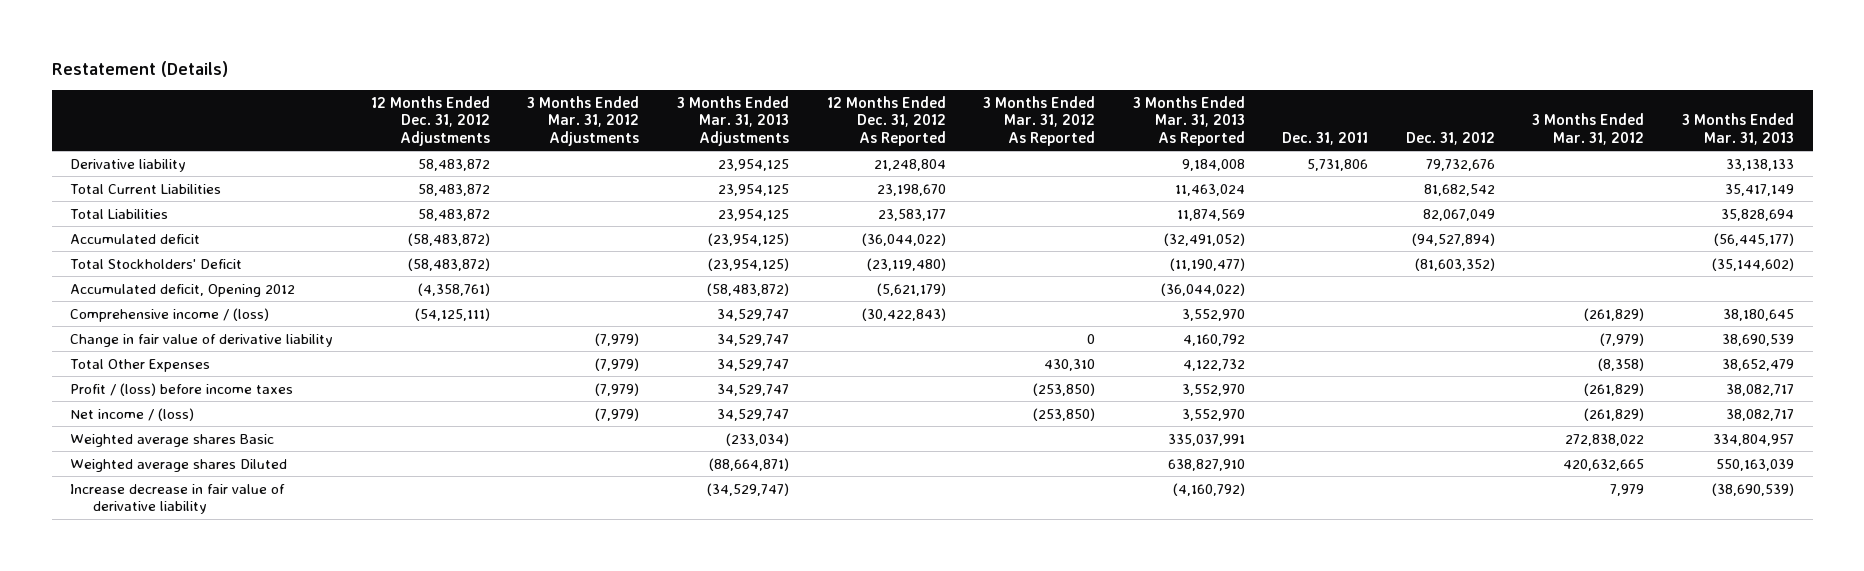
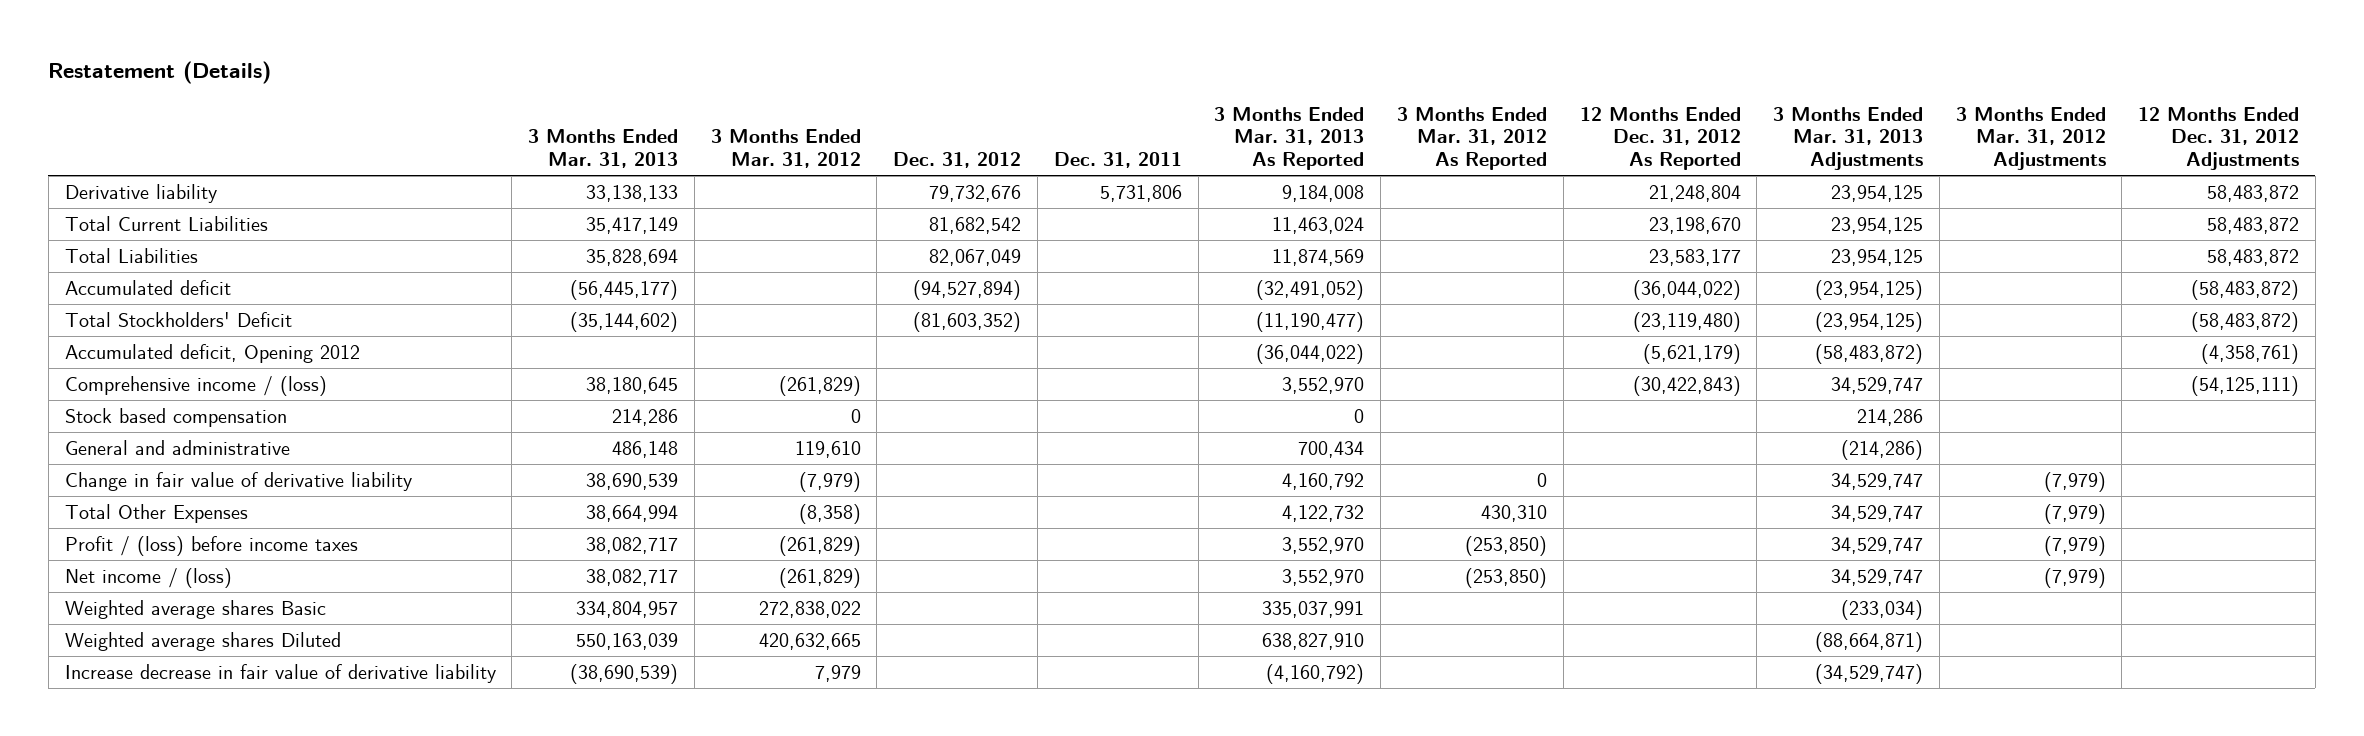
- | 12 Months Ended Dec. 31, 2012 Adjustments | 3 Months Ended Mar. 31, 2012 Adjustments | 3 Months Ended Mar. 31, 2013 Adjustments | 12 Months Ended Dec. 31, 2012 As Reported | 3 Months Ended Mar. 31, 2012 As Reported | 3 Months Ended Mar. 31, 2013 As Reported | Dec. 31, 2011 | Dec. 31, 2012 | 3 Months Ended Mar. 31, 2012 | 3 Months Ended Mar. 31, 2013
+ | 3 Months Ended Mar. 31, 2013 | 3 Months Ended Mar. 31, 2012 | Dec. 31, 2012 | Dec. 31, 2011 | 3 Months Ended Mar. 31, 2013 As Reported | 3 Months Ended Mar. 31, 2012 As Reported | 12 Months Ended Dec. 31, 2012 As Reported | 3 Months Ended Mar. 31, 2013 Adjustments | 3 Months Ended Mar. 31, 2012 Adjustments | 12 Months Ended Dec. 31, 2012 Adjustments
+ Stock based compensation | 214,286 | 0 | | | 0 | | | 214,286 | |
+ General and administrative | 486,148 | 119,610 | | | 700,434 | | | (214,286) | |
- Total Other Expenses | | (7,979) | 34,529,747 | | 430,310 | 4,122,732 | | | (8,358) | 38,652,479
+ Total Other Expenses | 38,664,994 | (8,358) | | | 4,122,732 | 430,310 | | 34,529,747 | (7,979) |

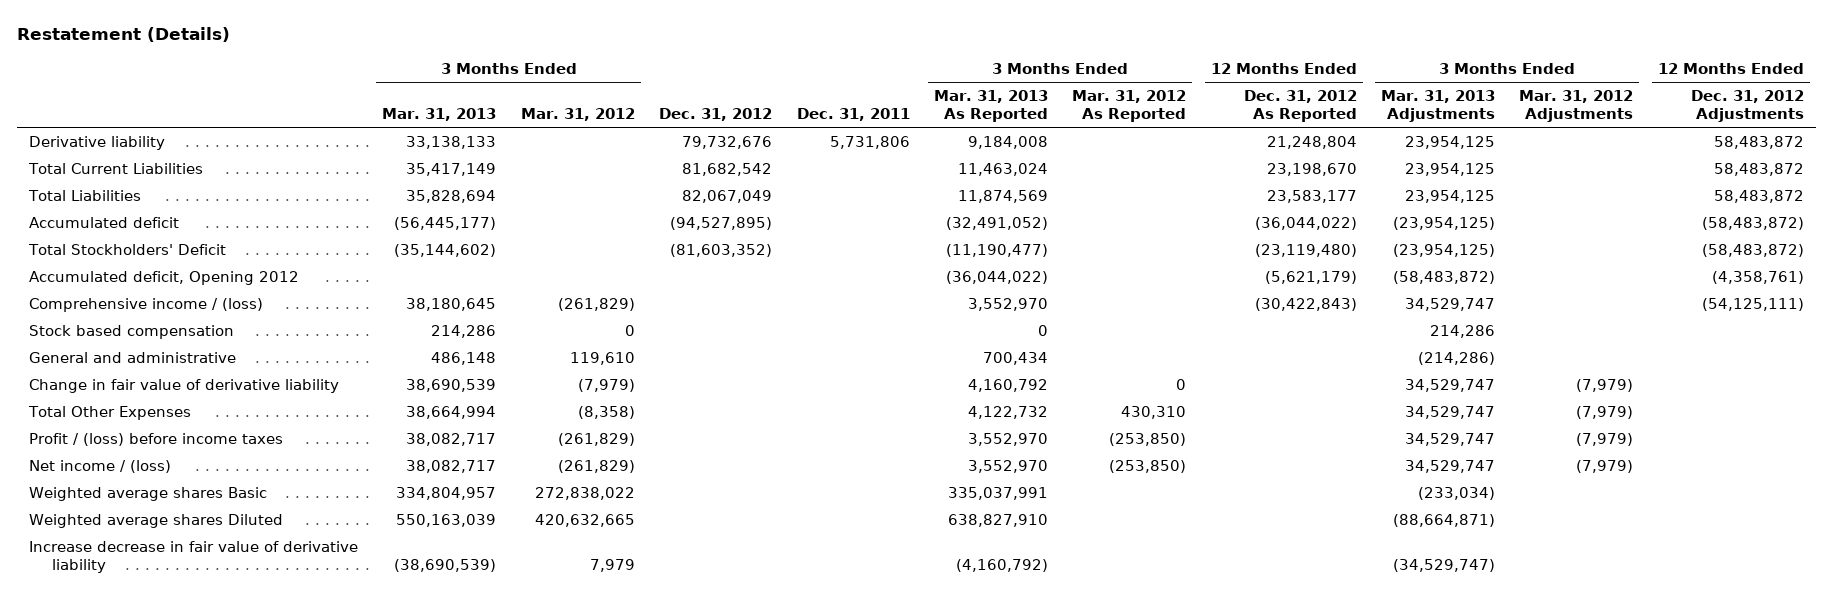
- Accumulated deficit | (56,445,177) | | (94,527,894) | | (32,491,052) | | (36,044,022) | (23,954,125) | | (58,483,872)
+ Accumulated deficit | (56,445,177) | | (94,527,895) | | (32,491,052) | | (36,044,022) | (23,954,125) | | (58,483,872)

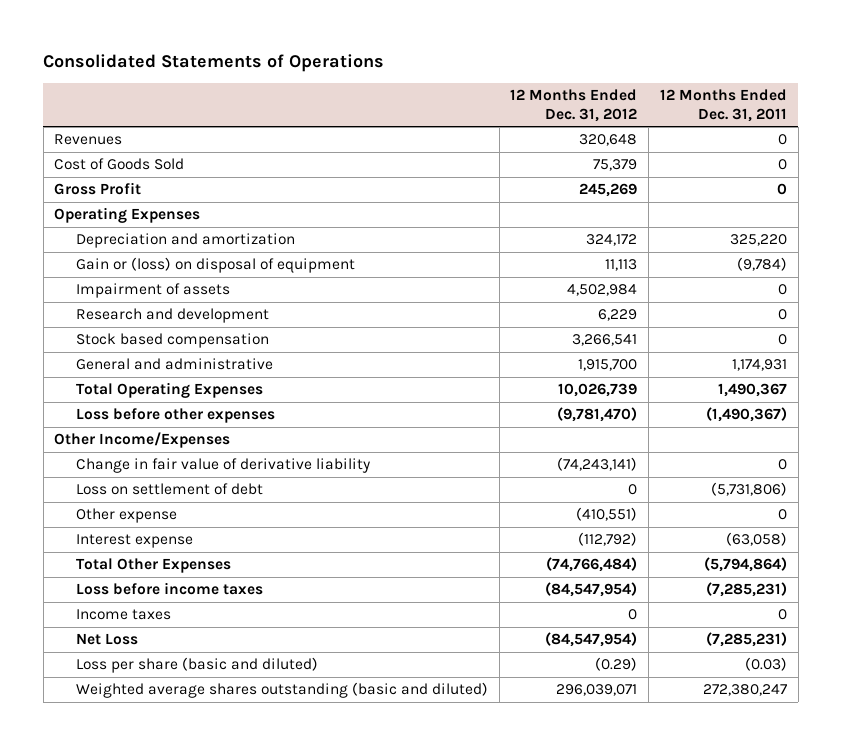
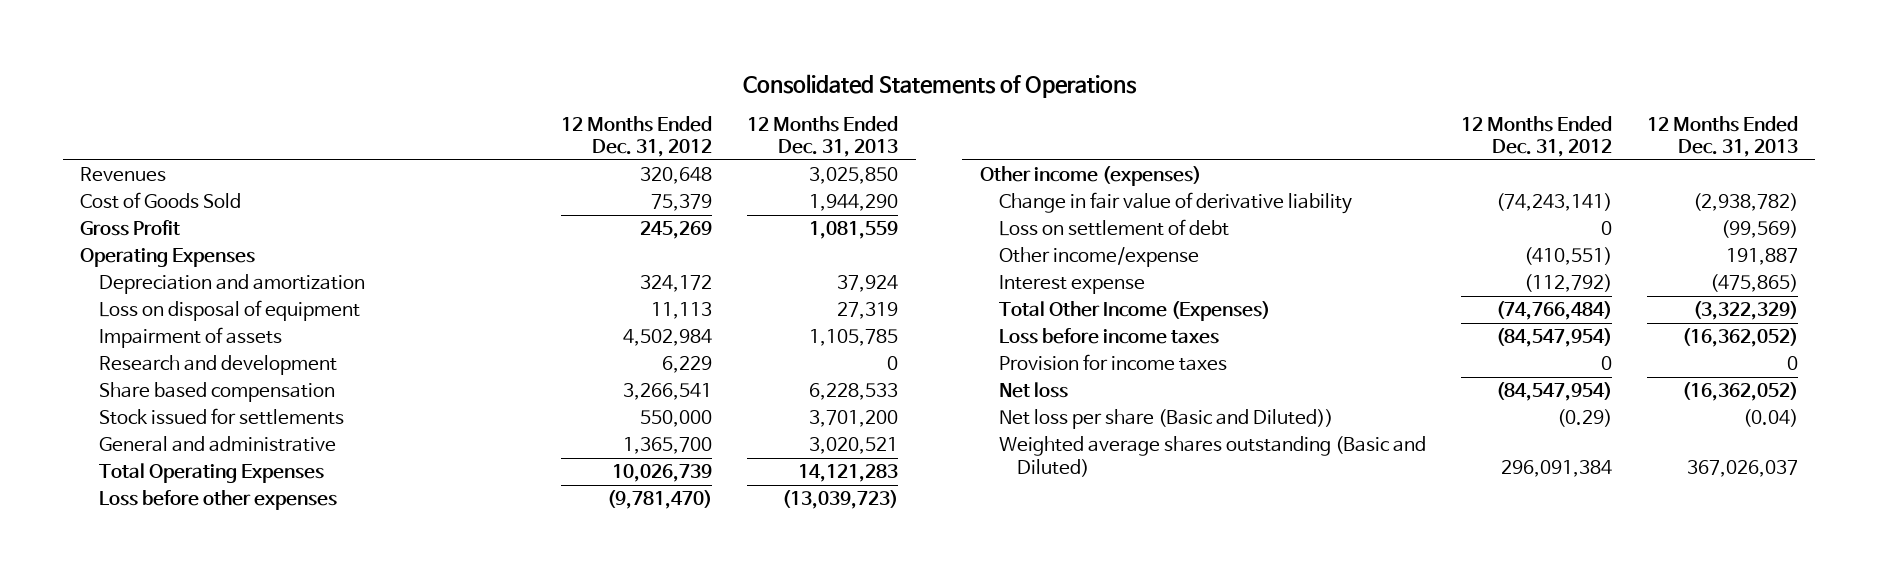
- | 12 Months Ended Dec. 31, 2012 | 12 Months Ended Dec. 31, 2011
+ | 12 Months Ended Dec. 31, 2012 | 12 Months Ended Dec. 31, 2013
- Gain or (loss) on disposal of equipment | 11,113 | (9,784)
+ Loss on disposal of equipment | 11,113 | 27,319
- Stock based compensation | 3,266,541 | 0
- General and administrative | 1,915,700 | 1,174,931
+ Share based compensation | 3,266,541 | 6,228,533
+ Stock issued for settlements | 550,000 | 3,701,200
+ General and administrative | 1,365,700 | 3,020,521
- Other Income/Expenses
+ Other income (expenses)
- Other expense | (410,551) | 0
+ Other income/expense | (410,551) | 191,887
- Total Other Expenses | (74,766,484) | (5,794,864)
+ Total Other Income (Expenses) | (74,766,484) | (3,322,329)
- Income taxes | 0 | 0
- Net Loss | (84,547,954) | (7,285,231)
- Loss per share (basic and diluted) | (0.29) | (0.03)
- Weighted average shares outstanding (basic and diluted) | 296,039,071 | 272,380,247
+ Provision for income taxes | 0 | 0
+ Net loss | (84,547,954) | (16,362,052)
+ Net loss per share (Basic and Diluted)) | (0.29) | (0.04)
+ Weighted average shares outstanding (Basic and Diluted) | 296,091,384 | 367,026,037

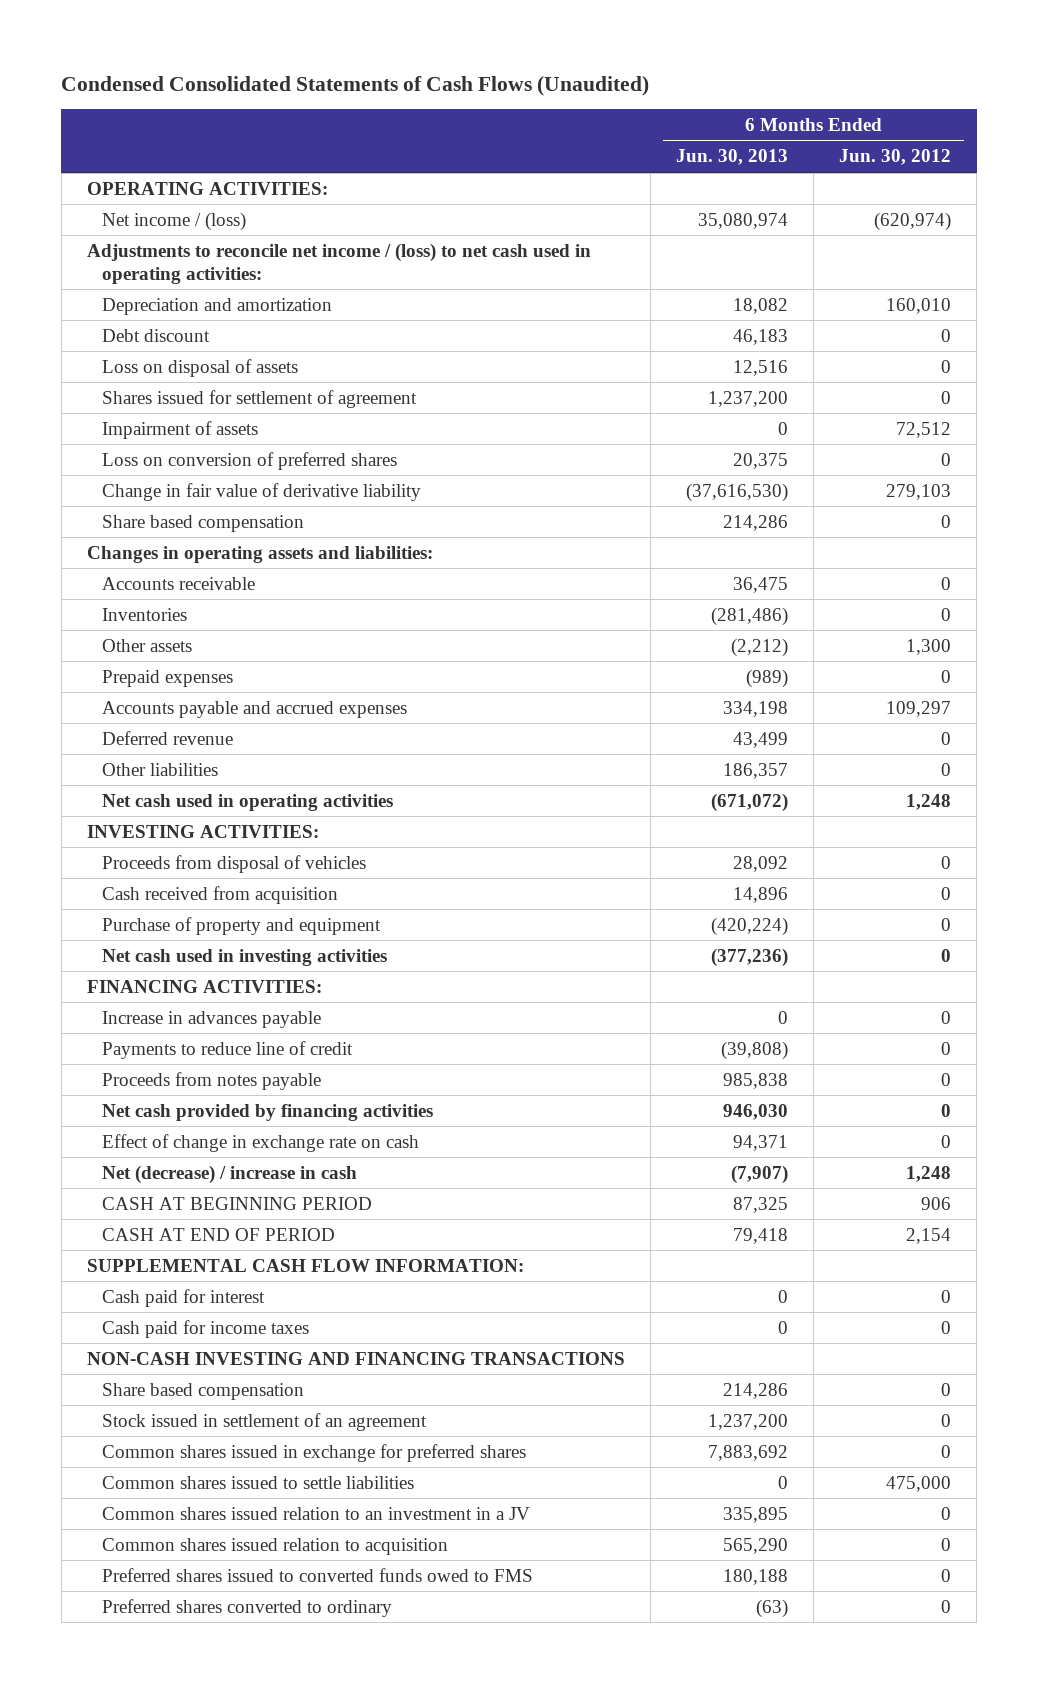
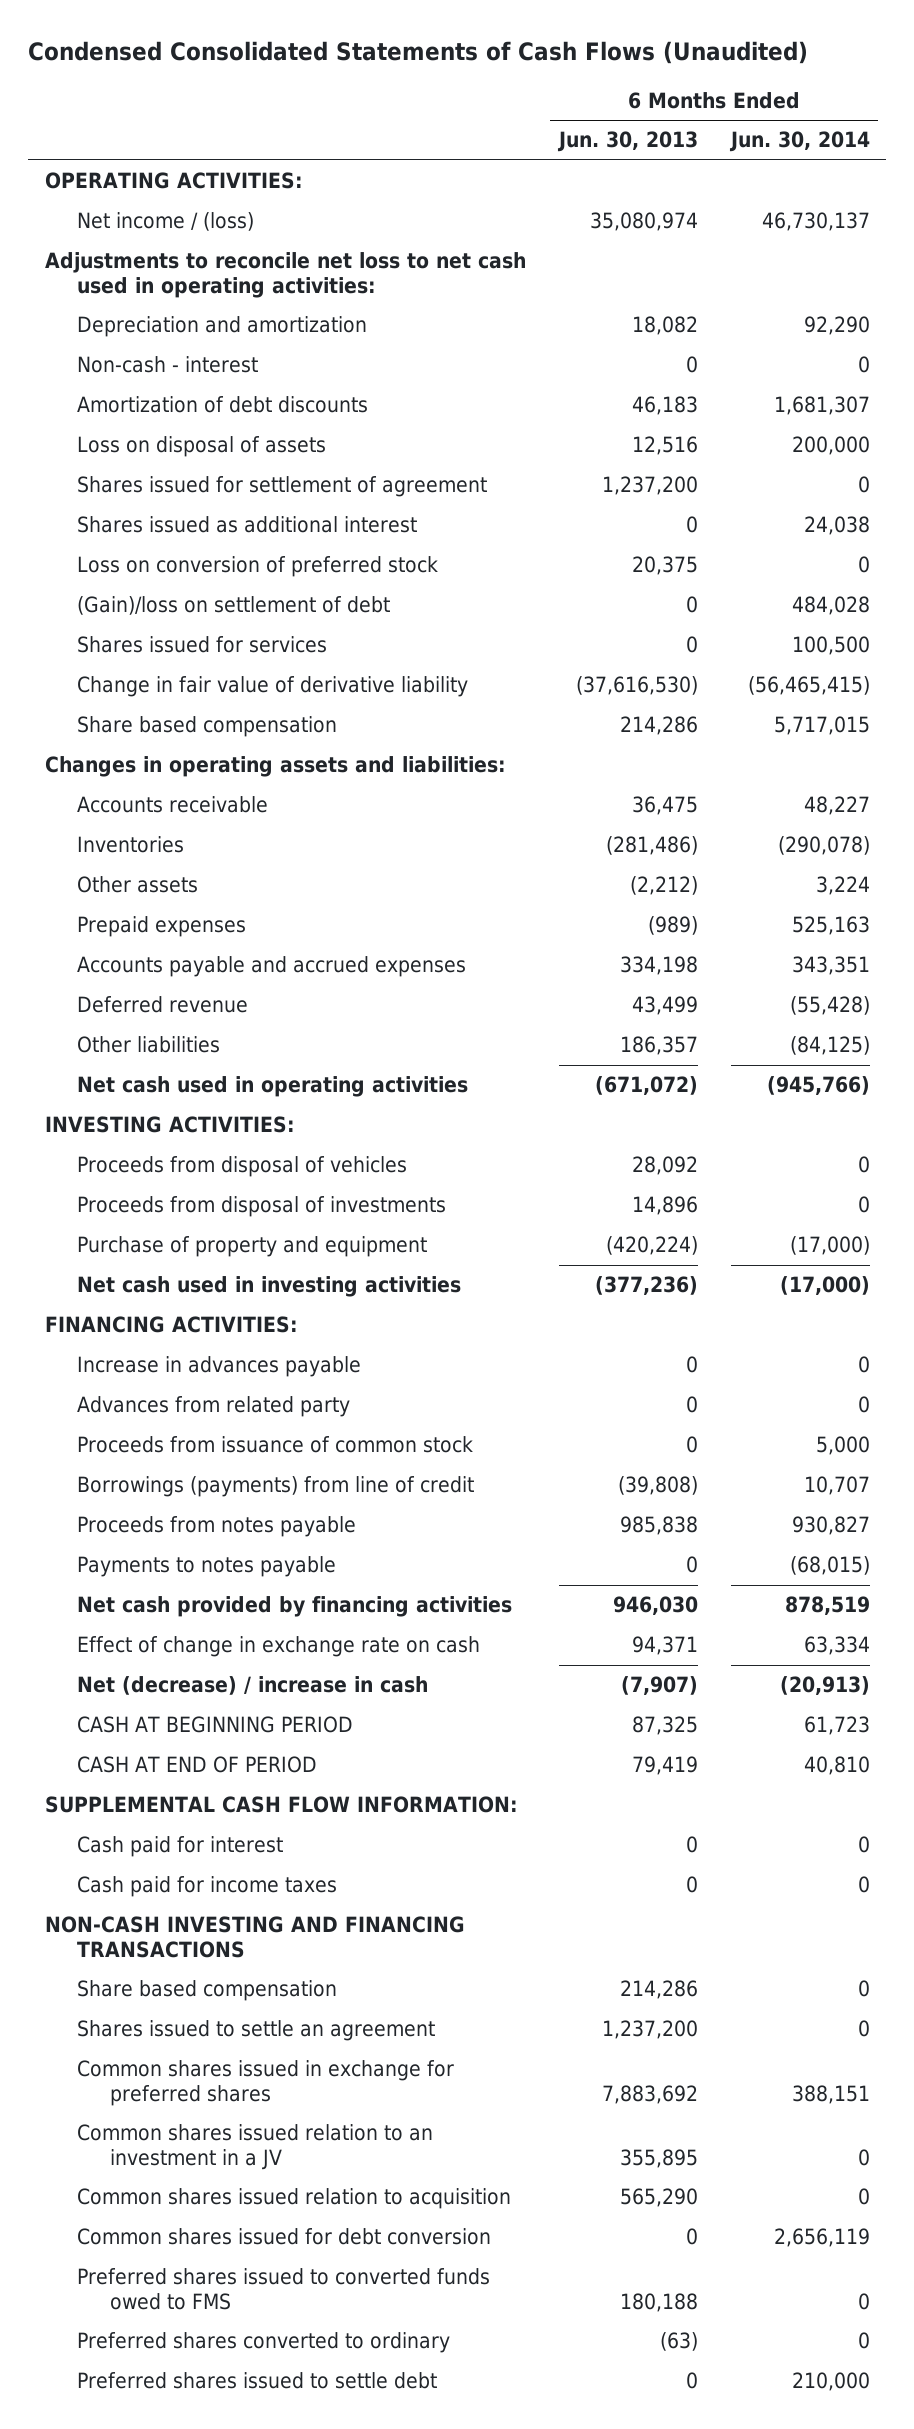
- | 6 Months Ended Jun. 30, 2013 | 6 Months Ended Jun. 30, 2012
+ | 6 Months Ended Jun. 30, 2013 | 6 Months Ended Jun. 30, 2014
- Adjustments to reconcile net income / (loss) to net cash used in operating activities:
+ Adjustments to reconcile net loss to net cash used in operating activities:
- Debt discount | 46,183 | 0
+ Non-cash - interest | 0 | 0
+ Amortization of debt discounts | 46,183 | 1,681,307
- Impairment of assets | 0 | 72,512
- Loss on conversion of preferred shares | 20,375 | 0
+ Shares issued as additional interest | 0 | 24,038
+ Loss on conversion of preferred stock | 20,375 | 0
+ (Gain)/loss on settlement of debt | 0 | 484,028
+ Shares issued for services | 0 | 100,500
- Cash received from acquisition | 14,896 | 0
+ Proceeds from disposal of investments | 14,896 | 0
- Payments to reduce line of credit | (39,808) | 0
+ Advances from related party | 0 | 0
+ Proceeds from issuance of common stock | 0 | 5,000
+ Borrowings (payments) from line of credit | (39,808) | 10,707
+ Payments to notes payable | 0 | (68,015)
- CASH AT END OF PERIOD | 79,418 | 2,154
+ CASH AT END OF PERIOD | 79,419 | 40,810
- Stock issued in settlement of an agreement | 1,237,200 | 0
+ Shares issued to settle an agreement | 1,237,200 | 0
- Common shares issued to settle liabilities | 0 | 475,000
- Common shares issued relation to an investment in a JV | 335,895 | 0
+ Common shares issued relation to an investment in a JV | 355,895 | 0
+ Common shares issued for debt conversion | 0 | 2,656,119
+ Preferred shares issued to settle debt | 0 | 210,000

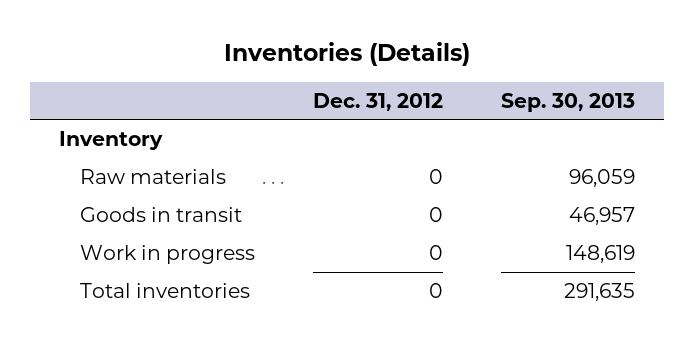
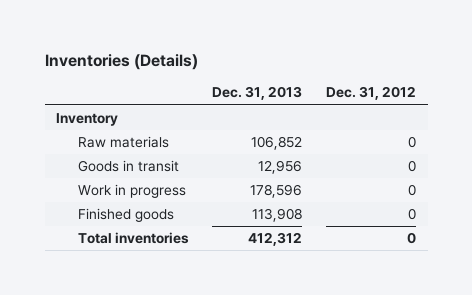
- | Dec. 31, 2012 | Sep. 30, 2013
+ | Dec. 31, 2013 | Dec. 31, 2012
+ Finished goods | 113,908 | 0

